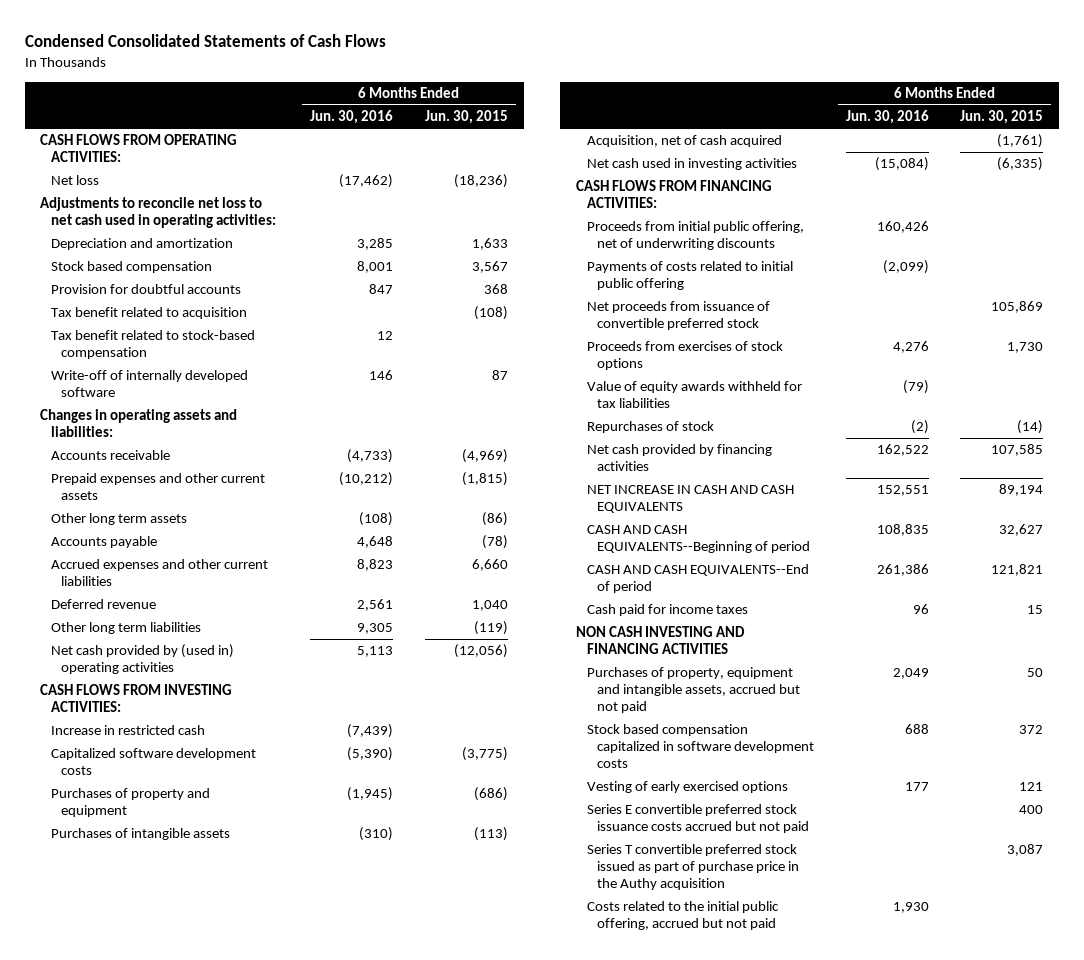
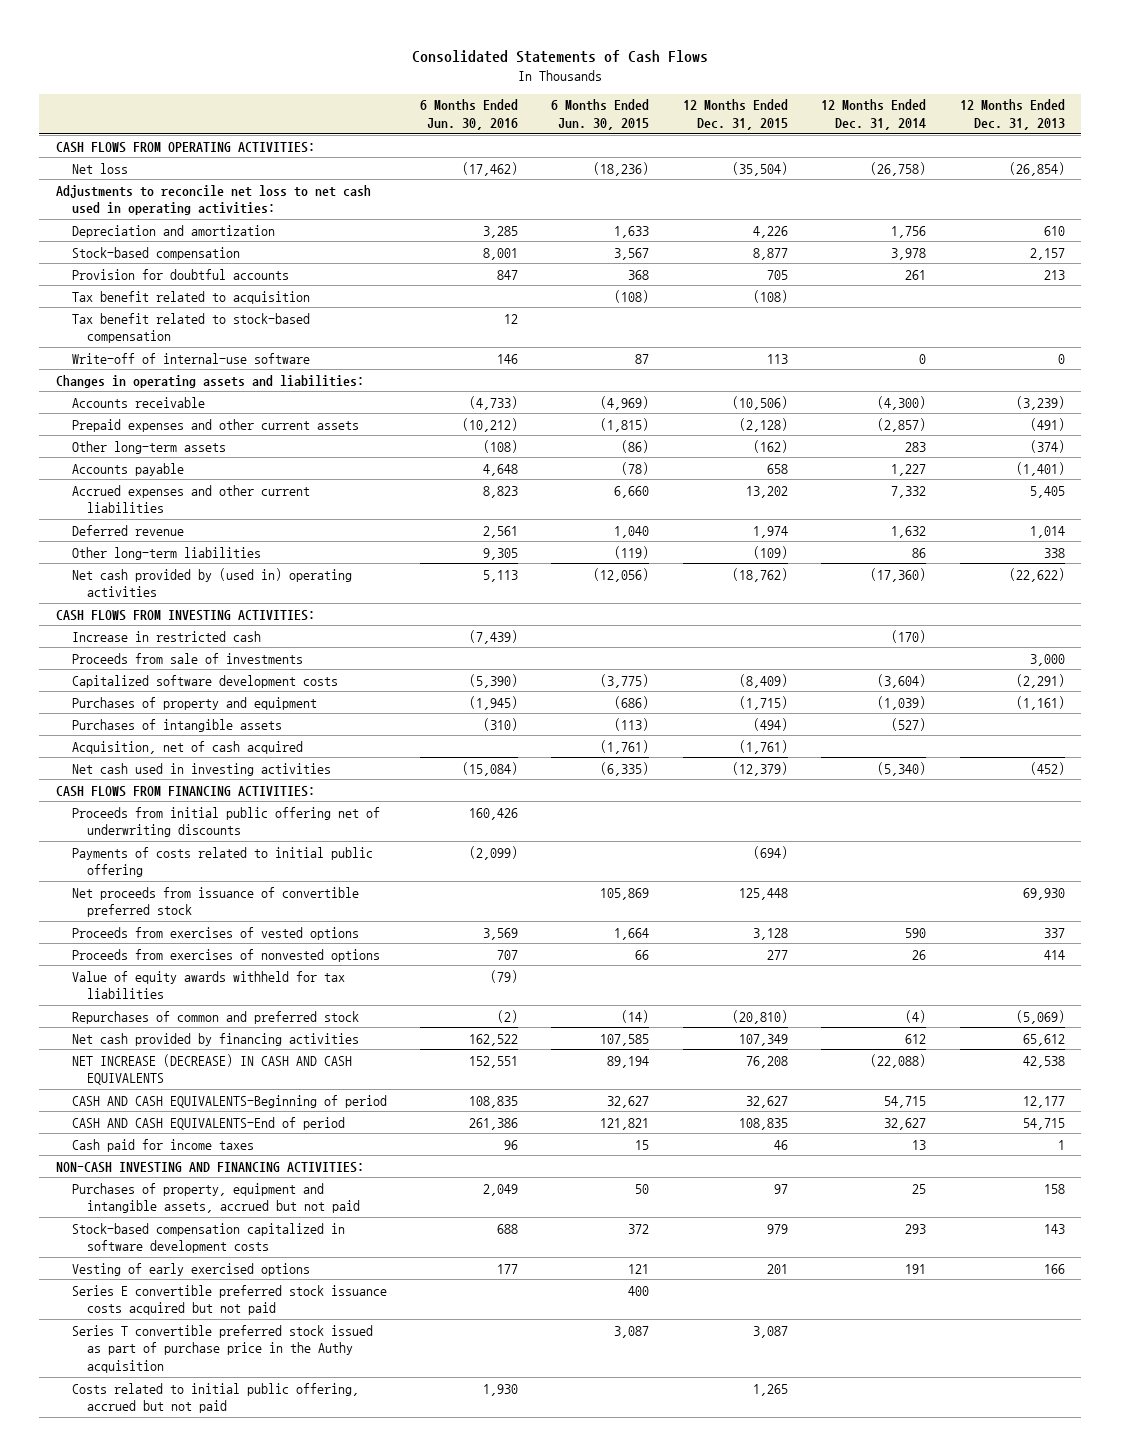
- Condensed Consolidated Statements of Cash Flows
+ Consolidated Statements of Cash Flows
- | 6 Months Ended Jun. 30, 2016 | 6 Months Ended Jun. 30, 2015
+ | 6 Months Ended Jun. 30, 2016 | 6 Months Ended Jun. 30, 2015 | 12 Months Ended Dec. 31, 2015 | 12 Months Ended Dec. 31, 2014 | 12 Months Ended Dec. 31, 2013
- Stock based compensation | 8,001 | 3,567
+ Stock-based compensation | 8,001 | 3,567 | 8,877 | 3,978 | 2,157
- Write-off of internally developed software | 146 | 87
+ Write-off of internal-use software | 146 | 87 | 113 | 0 | 0
- Other long term assets | (108) | (86)
+ Other long-term assets | (108) | (86) | (162) | 283 | (374)
- Other long term liabilities | 9,305 | (119)
+ Other long-term liabilities | 9,305 | (119) | (109) | 86 | 338
+ Proceeds from sale of investments | | | | | 3,000
- Proceeds from initial public offering, net of underwriting discounts | 160,426 |
+ Proceeds from initial public offering net of underwriting discounts | 160,426 | | | |
- Proceeds from exercises of stock options | 4,276 | 1,730
+ Proceeds from exercises of vested options | 3,569 | 1,664 | 3,128 | 590 | 337
+ Proceeds from exercises of nonvested options | 707 | 66 | 277 | 26 | 414
- Repurchases of stock | (2) | (14)
+ Repurchases of common and preferred stock | (2) | (14) | (20,810) | (4) | (5,069)
- NET INCREASE IN CASH AND CASH EQUIVALENTS | 152,551 | 89,194
- CASH AND CASH EQUIVALENTS--Beginning of period | 108,835 | 32,627
- CASH AND CASH EQUIVALENTS--End of period | 261,386 | 121,821
+ NET INCREASE (DECREASE) IN CASH AND CASH EQUIVALENTS | 152,551 | 89,194 | 76,208 | (22,088) | 42,538
+ CASH AND CASH EQUIVALENTS-Beginning of period | 108,835 | 32,627 | 32,627 | 54,715 | 12,177
+ CASH AND CASH EQUIVALENTS-End of period | 261,386 | 121,821 | 108,835 | 32,627 | 54,715
- NON CASH INVESTING AND FINANCING ACTIVITIES
+ NON-CASH INVESTING AND FINANCING ACTIVITIES:
- Stock based compensation capitalized in software development costs | 688 | 372
+ Stock-based compensation capitalized in software development costs | 688 | 372 | 979 | 293 | 143
- Series E convertible preferred stock issuance costs accrued but not paid | | 400
+ Series E convertible preferred stock issuance costs acquired but not paid | | 400 | | |
- Costs related to the initial public offering, accrued but not paid | 1,930 |
+ Costs related to initial public offering, accrued but not paid | 1,930 | | 1,265 | |

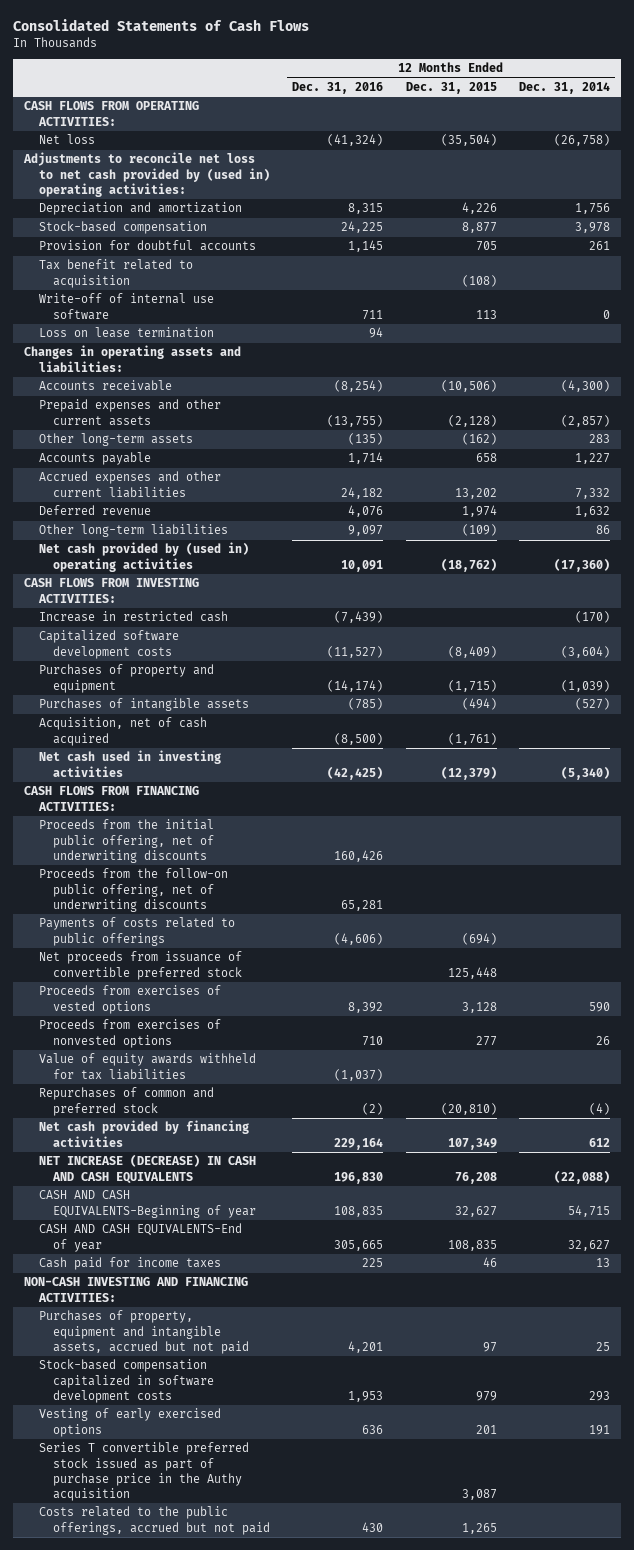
- | 6 Months Ended Jun. 30, 2016 | 6 Months Ended Jun. 30, 2015 | 12 Months Ended Dec. 31, 2015 | 12 Months Ended Dec. 31, 2014 | 12 Months Ended Dec. 31, 2013
+ | 12 Months Ended Dec. 31, 2016 | 12 Months Ended Dec. 31, 2015 | 12 Months Ended Dec. 31, 2014
- Adjustments to reconcile net loss to net cash used in operating activities:
+ Adjustments to reconcile net loss to net cash provided by (used in) operating activities:
- Tax benefit related to stock-based compensation | 12 | | | |
- Write-off of internal-use software | 146 | 87 | 113 | 0 | 0
+ Write-off of internal use software | 711 | 113 | 0
+ Loss on lease termination | 94 | |
- Proceeds from sale of investments | | | | | 3,000
- Proceeds from initial public offering net of underwriting discounts | 160,426 | | | |
- Payments of costs related to initial public offering | (2,099) | | (694) | |
+ Proceeds from the initial public offering, net of underwriting discounts | 160,426 | |
+ Proceeds from the follow-on public offering, net of underwriting discounts | 65,281 | |
+ Payments of costs related to public offerings | (4,606) | (694) |
- CASH AND CASH EQUIVALENTS-Beginning of period | 108,835 | 32,627 | 32,627 | 54,715 | 12,177
- CASH AND CASH EQUIVALENTS-End of period | 261,386 | 121,821 | 108,835 | 32,627 | 54,715
+ CASH AND CASH EQUIVALENTS-Beginning of year | 108,835 | 32,627 | 54,715
+ CASH AND CASH EQUIVALENTS-End of year | 305,665 | 108,835 | 32,627
- Series E convertible preferred stock issuance costs acquired but not paid | | 400 | | |
- Costs related to initial public offering, accrued but not paid | 1,930 | | 1,265 | |
+ Costs related to the public offerings, accrued but not paid | 430 | 1,265 |

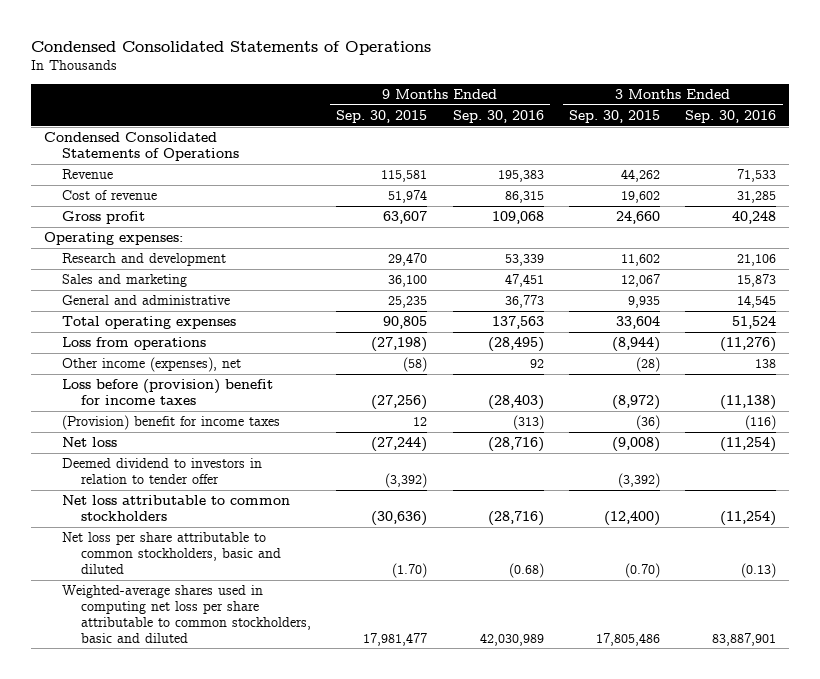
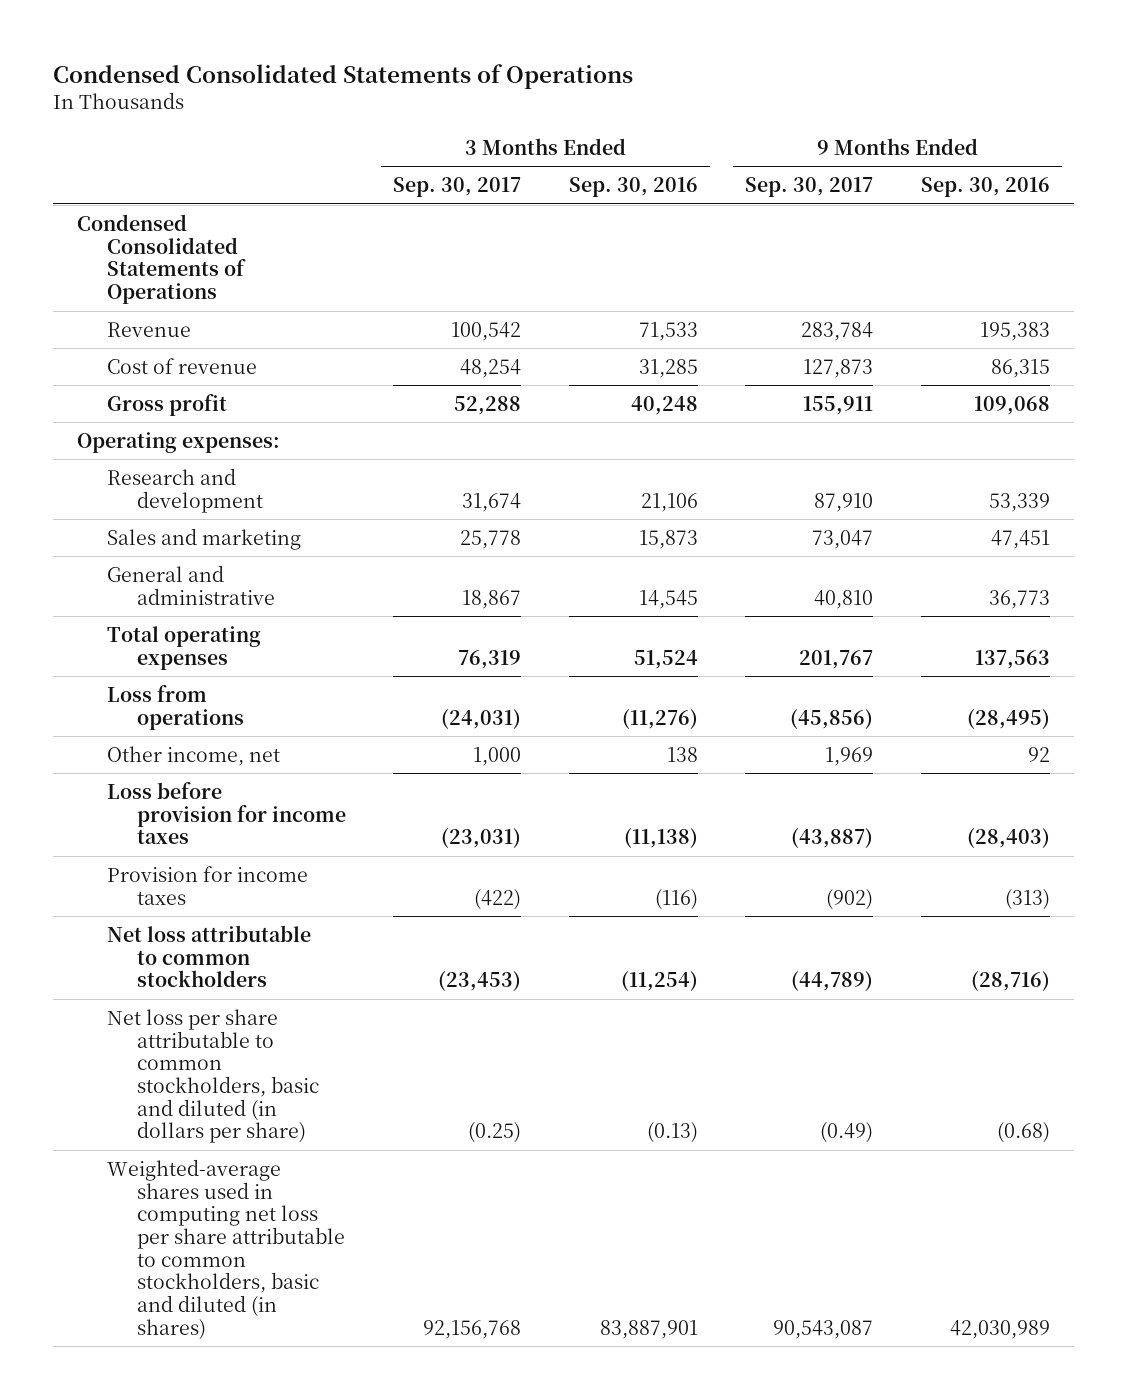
- | 9 Months Ended Sep. 30, 2015 | 9 Months Ended Sep. 30, 2016 | 3 Months Ended Sep. 30, 2015 | 3 Months Ended Sep. 30, 2016
+ | 3 Months Ended Sep. 30, 2017 | 3 Months Ended Sep. 30, 2016 | 9 Months Ended Sep. 30, 2017 | 9 Months Ended Sep. 30, 2016
- Other income (expenses), net | (58) | 92 | (28) | 138
- Loss before (provision) benefit for income taxes | (27,256) | (28,403) | (8,972) | (11,138)
- (Provision) benefit for income taxes | 12 | (313) | (36) | (116)
- Net loss | (27,244) | (28,716) | (9,008) | (11,254)
- Deemed dividend to investors in relation to tender offer | (3,392) | | (3,392) |
+ Other income, net | 1,000 | 138 | 1,969 | 92
+ Loss before provision for income taxes | (23,031) | (11,138) | (43,887) | (28,403)
+ Provision for income taxes | (422) | (116) | (902) | (313)
- Net loss per share attributable to common stockholders, basic and diluted | (1.70) | (0.68) | (0.70) | (0.13)
- Weighted-average shares used in computing net loss per share attributable to common stockholders, basic and diluted | 17,981,477 | 42,030,989 | 17,805,486 | 83,887,901
+ Net loss per share attributable to common stockholders, basic and diluted (in dollars per share) | (0.25) | (0.13) | (0.49) | (0.68)
+ Weighted-average shares used in computing net loss per share attributable to common stockholders, basic and diluted (in shares) | 92,156,768 | 83,887,901 | 90,543,087 | 42,030,989

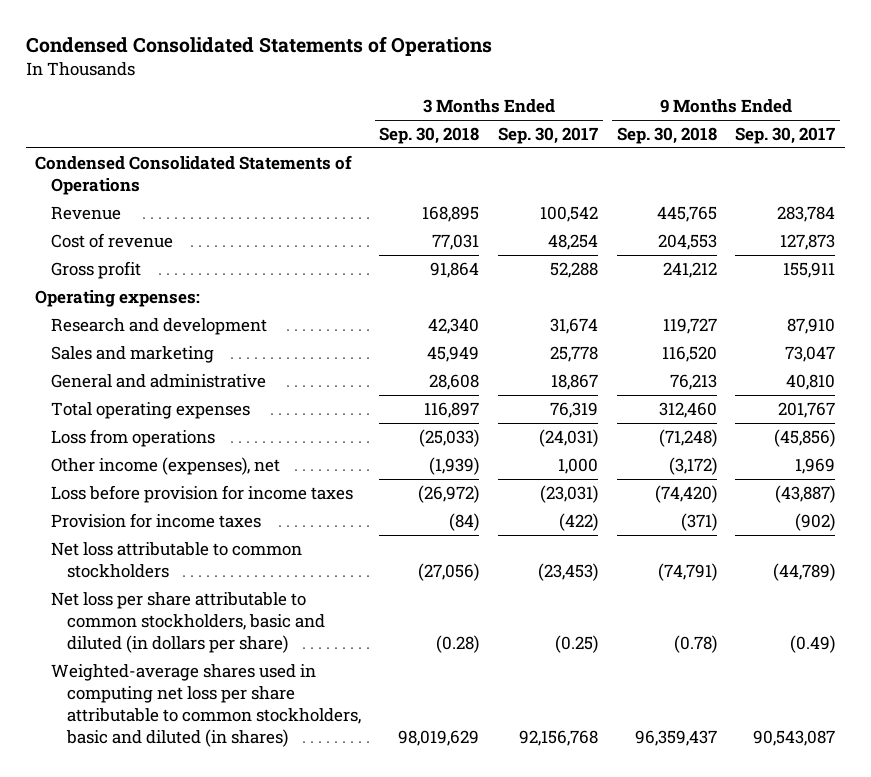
- | 3 Months Ended Sep. 30, 2017 | 3 Months Ended Sep. 30, 2016 | 9 Months Ended Sep. 30, 2017 | 9 Months Ended Sep. 30, 2016
+ | 3 Months Ended Sep. 30, 2018 | 3 Months Ended Sep. 30, 2017 | 9 Months Ended Sep. 30, 2018 | 9 Months Ended Sep. 30, 2017
- Other income, net | 1,000 | 138 | 1,969 | 92
+ Other income (expenses), net | (1,939) | 1,000 | (3,172) | 1,969

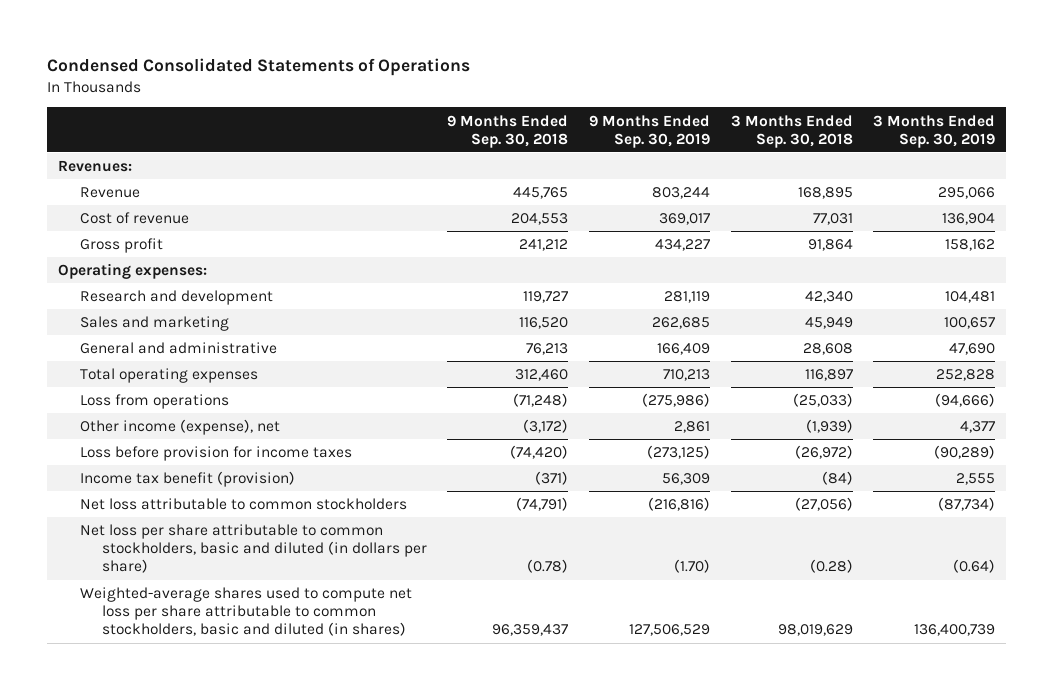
- | 3 Months Ended Sep. 30, 2018 | 3 Months Ended Sep. 30, 2017 | 9 Months Ended Sep. 30, 2018 | 9 Months Ended Sep. 30, 2017
+ | 9 Months Ended Sep. 30, 2018 | 9 Months Ended Sep. 30, 2019 | 3 Months Ended Sep. 30, 2018 | 3 Months Ended Sep. 30, 2019
- Condensed Consolidated Statements of Operations
+ Revenues:
- Other income (expenses), net | (1,939) | 1,000 | (3,172) | 1,969
+ Other income (expense), net | (3,172) | 2,861 | (1,939) | 4,377
- Provision for income taxes | (84) | (422) | (371) | (902)
+ Income tax benefit (provision) | (371) | 56,309 | (84) | 2,555
- Weighted-average shares used in computing net loss per share attributable to common stockholders, basic and diluted (in shares) | 98,019,629 | 92,156,768 | 96,359,437 | 90,543,087
+ Weighted-average shares used to compute net loss per share attributable to common stockholders, basic and diluted (in shares) | 96,359,437 | 127,506,529 | 98,019,629 | 136,400,739

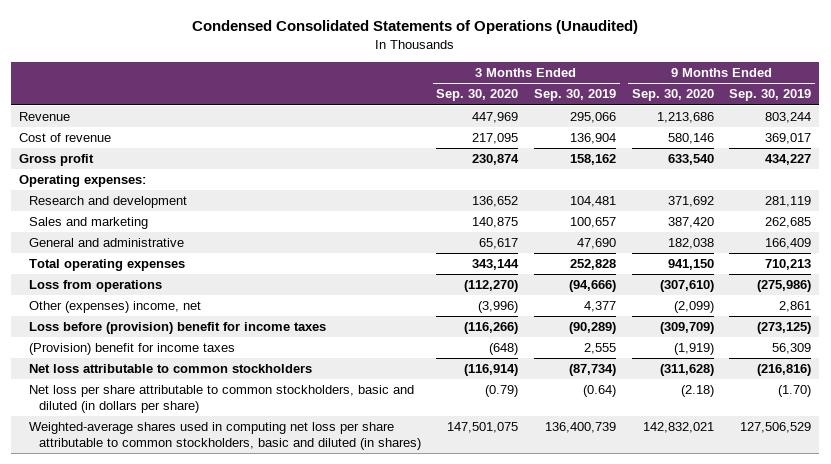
- Condensed Consolidated Statements of Operations
+ Condensed Consolidated Statements of Operations (Unaudited)
- | 9 Months Ended Sep. 30, 2018 | 9 Months Ended Sep. 30, 2019 | 3 Months Ended Sep. 30, 2018 | 3 Months Ended Sep. 30, 2019
+ | 3 Months Ended Sep. 30, 2020 | 3 Months Ended Sep. 30, 2019 | 9 Months Ended Sep. 30, 2020 | 9 Months Ended Sep. 30, 2019
- Revenues:
- Other income (expense), net | (3,172) | 2,861 | (1,939) | 4,377
- Loss before provision for income taxes | (74,420) | (273,125) | (26,972) | (90,289)
- Income tax benefit (provision) | (371) | 56,309 | (84) | 2,555
+ Other (expenses) income, net | (3,996) | 4,377 | (2,099) | 2,861
+ Loss before (provision) benefit for income taxes | (116,266) | (90,289) | (309,709) | (273,125)
+ (Provision) benefit for income taxes | (648) | 2,555 | (1,919) | 56,309
- Weighted-average shares used to compute net loss per share attributable to common stockholders, basic and diluted (in shares) | 96,359,437 | 127,506,529 | 98,019,629 | 136,400,739
+ Weighted-average shares used in computing net loss per share attributable to common stockholders, basic and diluted (in shares) | 147,501,075 | 136,400,739 | 142,832,021 | 127,506,529

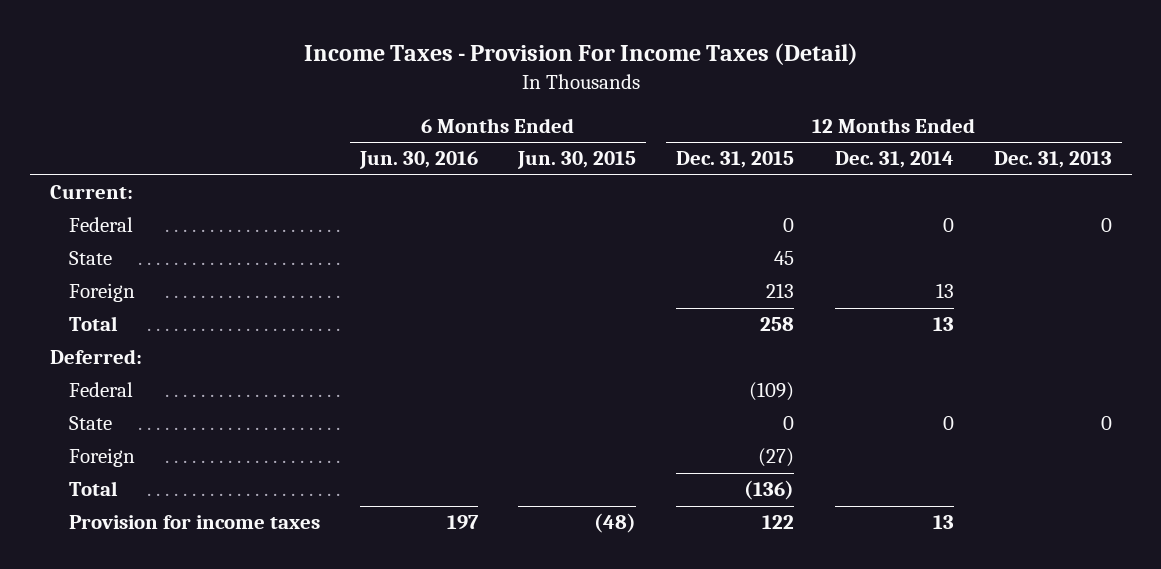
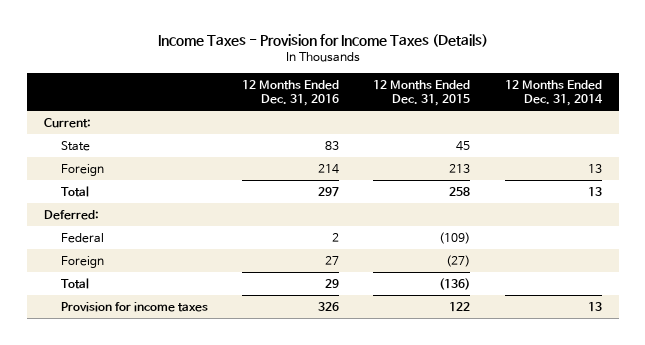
- Income Taxes - Provision For Income Taxes (Detail)
+ Income Taxes - Provision for Income Taxes (Details)
- | 6 Months Ended Jun. 30, 2016 | 6 Months Ended Jun. 30, 2015 | 12 Months Ended Dec. 31, 2015 | 12 Months Ended Dec. 31, 2014 | 12 Months Ended Dec. 31, 2013
+ | 12 Months Ended Dec. 31, 2016 | 12 Months Ended Dec. 31, 2015 | 12 Months Ended Dec. 31, 2014
- Federal | | | 0 | 0 | 0
- State | | | 0 | 0 | 0

